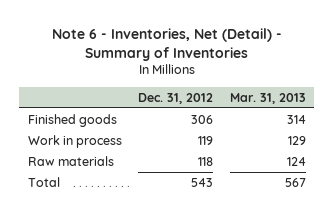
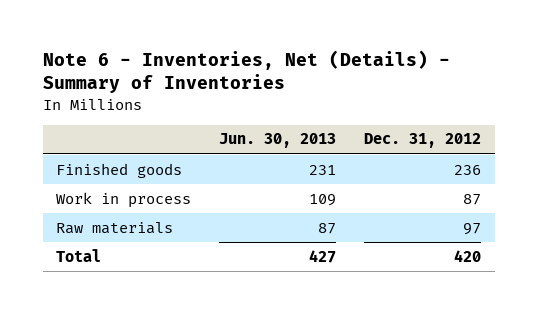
- Note 6 - Inventories, Net (Detail) - Summary of Inventories
+ Note 6 - Inventories, Net (Details) - Summary of Inventories
- | Dec. 31, 2012 | Mar. 31, 2013
+ | Jun. 30, 2013 | Dec. 31, 2012
- Finished goods | 306 | 314
- Work in process | 119 | 129
- Raw materials | 118 | 124
- Total | 543 | 567
+ Finished goods | 231 | 236
+ Work in process | 109 | 87
+ Raw materials | 87 | 97
+ Total | 427 | 420

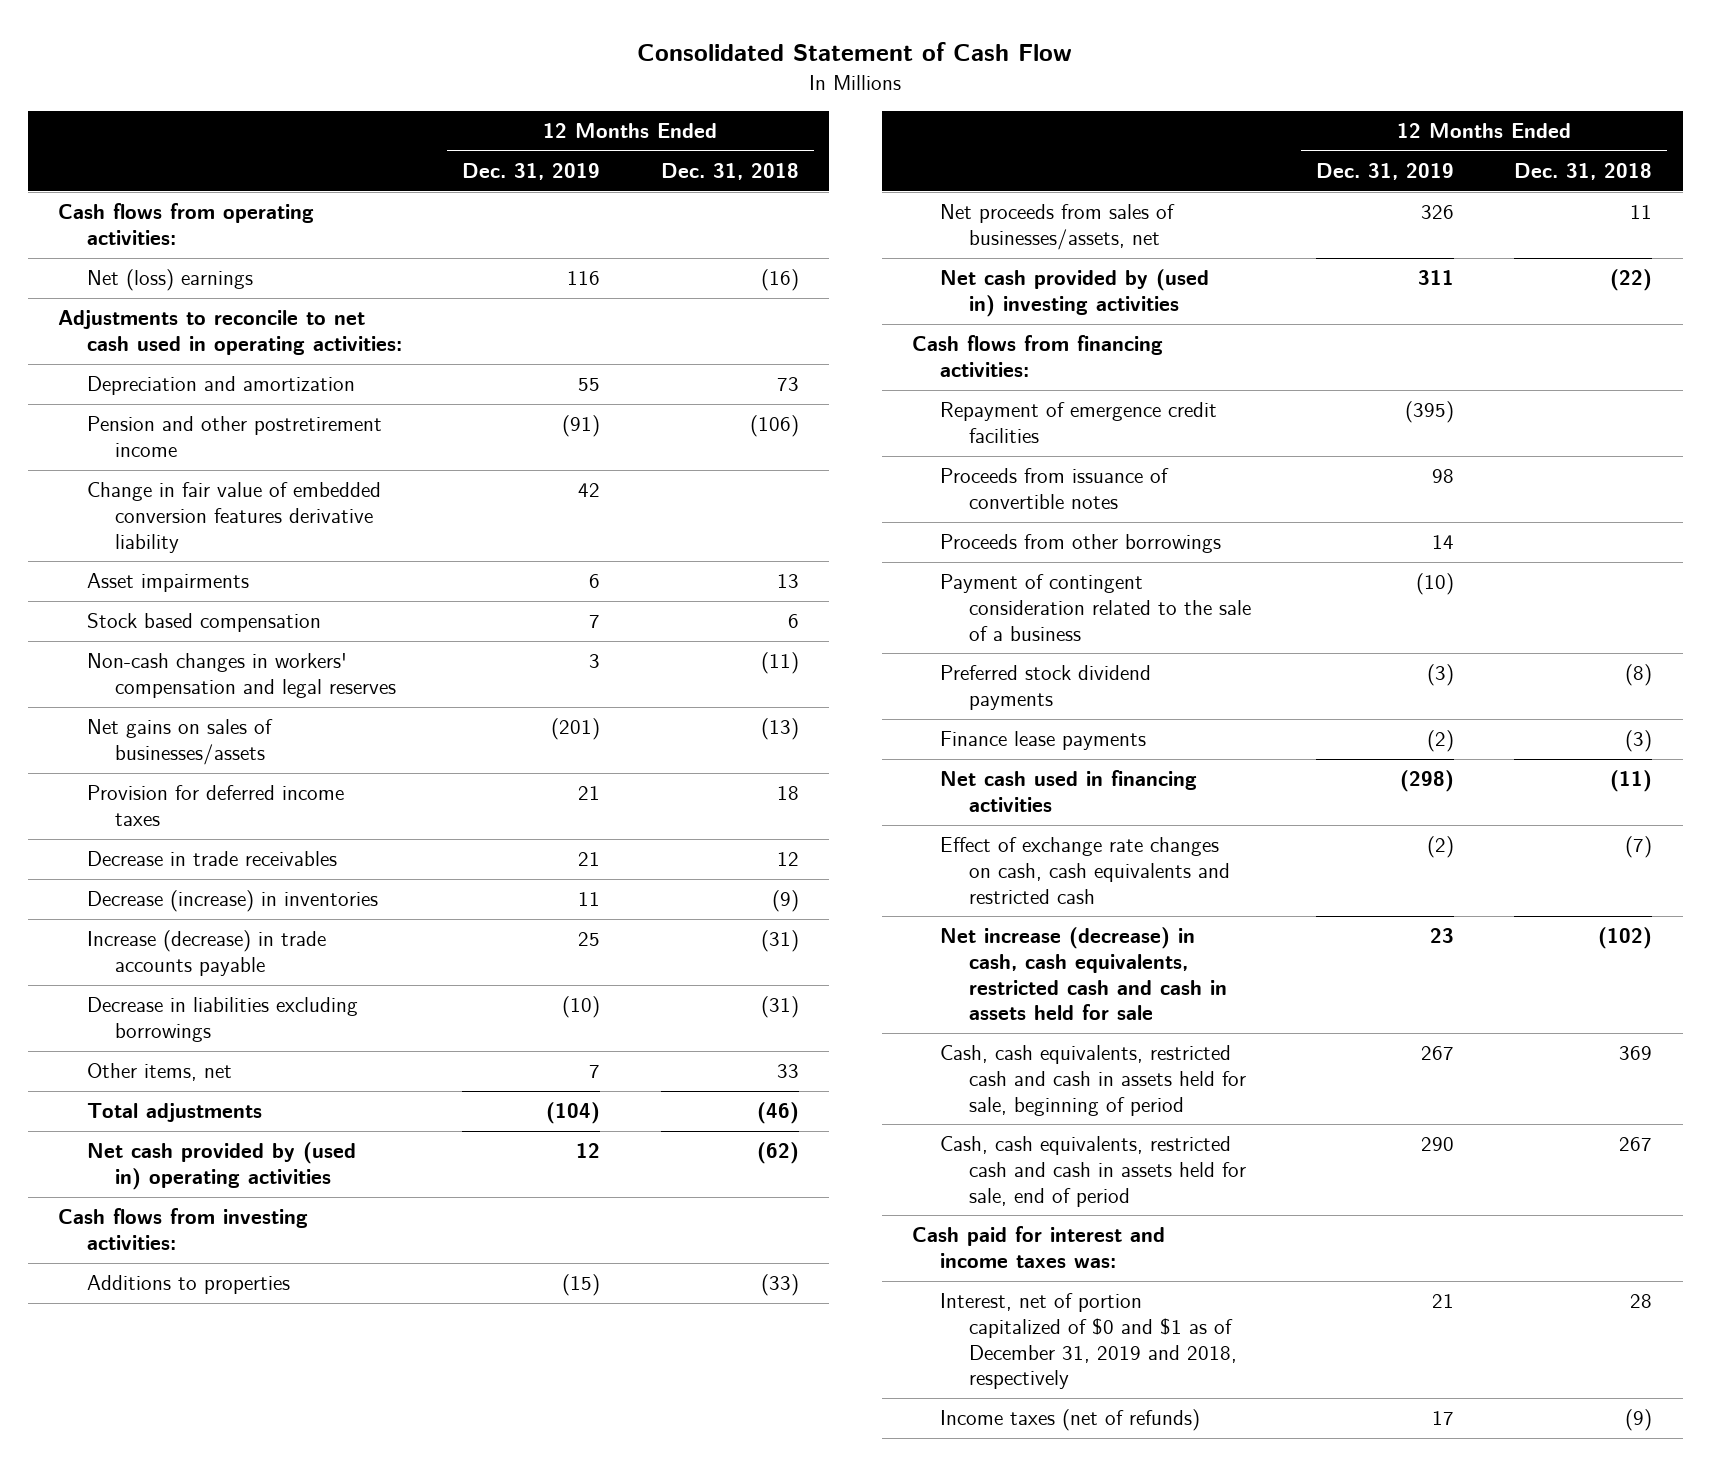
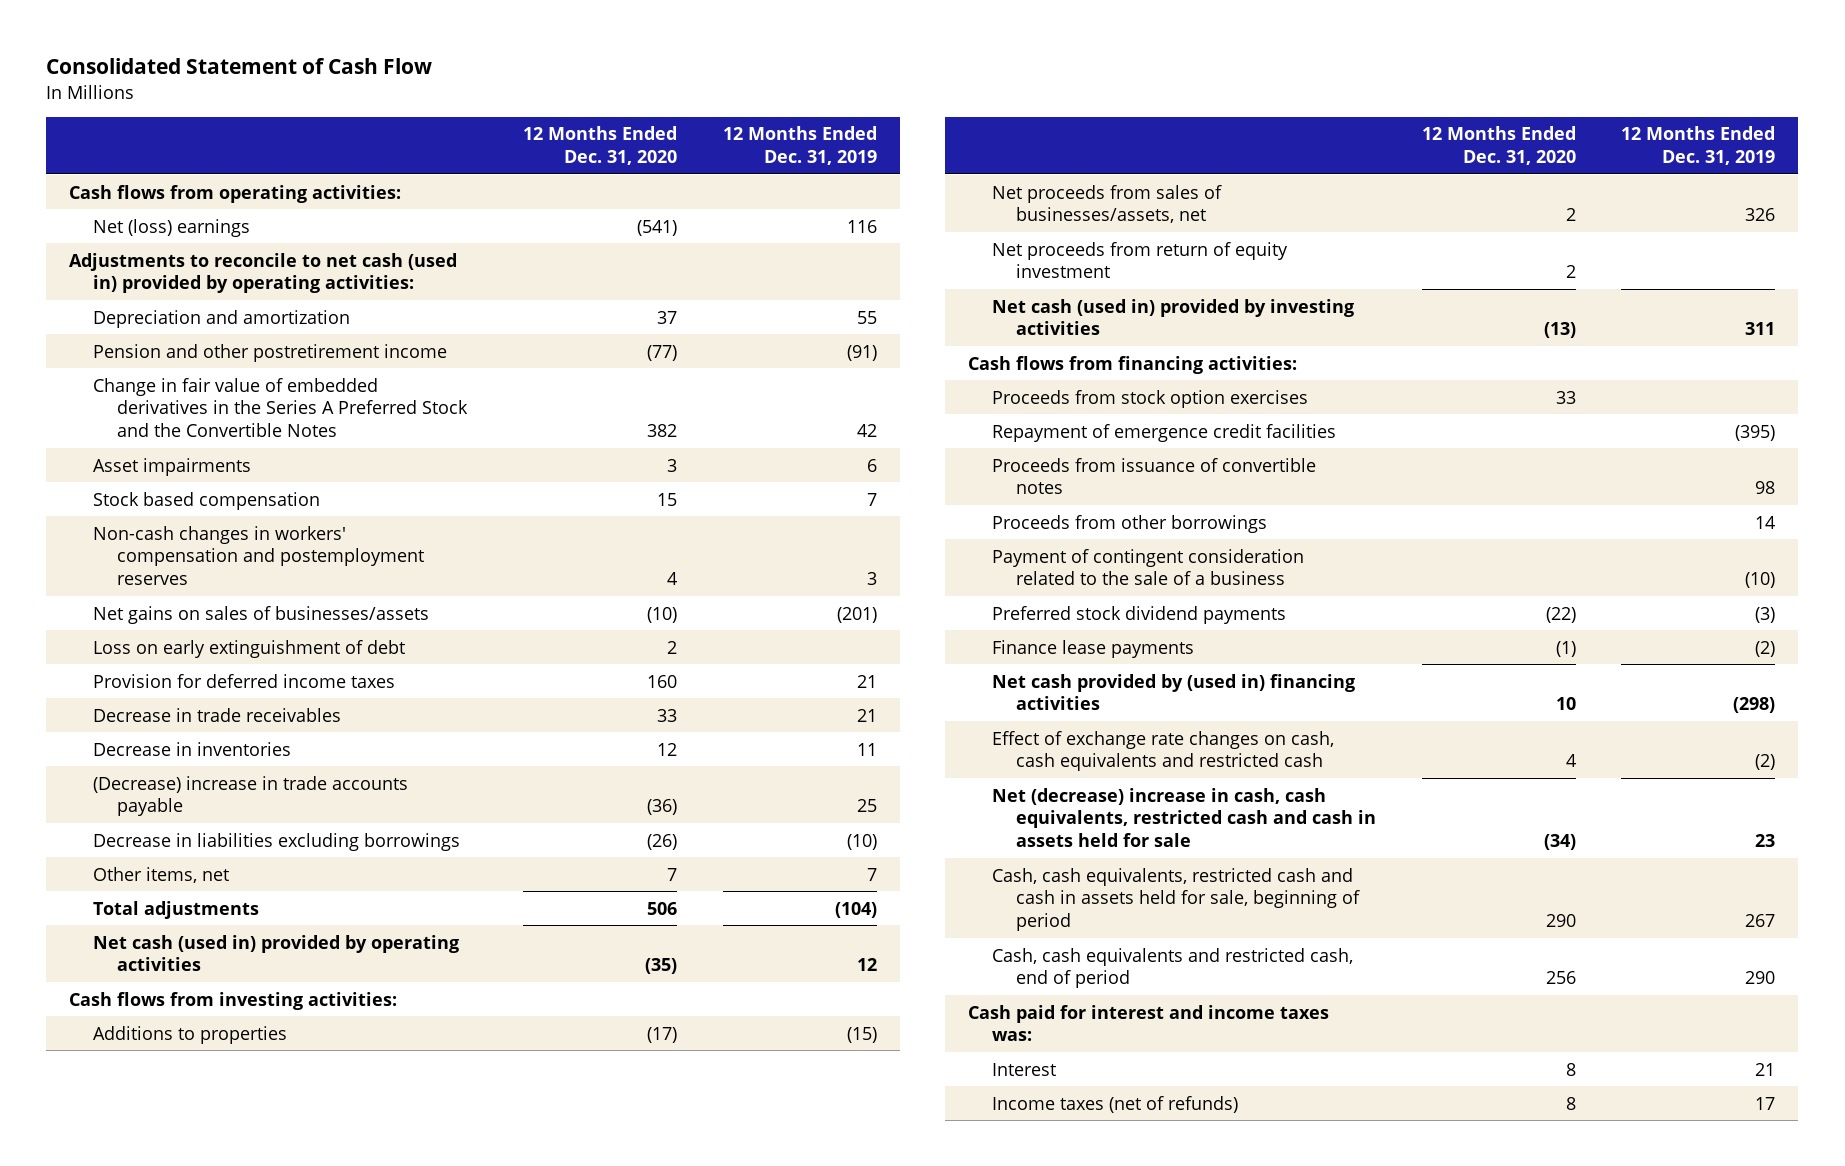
- | 12 Months Ended Dec. 31, 2019 | 12 Months Ended Dec. 31, 2018
+ | 12 Months Ended Dec. 31, 2020 | 12 Months Ended Dec. 31, 2019
- Adjustments to reconcile to net cash used in operating activities:
+ Adjustments to reconcile to net cash (used in) provided by operating activities:
- Change in fair value of embedded conversion features derivative liability | 42 |
+ Change in fair value of embedded derivatives in the Series A Preferred Stock and the Convertible Notes | 382 | 42
- Non-cash changes in workers' compensation and legal reserves | 3 | (11)
+ Non-cash changes in workers' compensation and postemployment reserves | 4 | 3
+ Loss on early extinguishment of debt | 2 |
- Decrease (increase) in inventories | 11 | (9)
- Increase (decrease) in trade accounts payable | 25 | (31)
+ Decrease in inventories | 12 | 11
+ (Decrease) increase in trade accounts payable | (36) | 25
- Net cash provided by (used in) operating activities | 12 | (62)
+ Net cash (used in) provided by operating activities | (35) | 12
- Net cash provided by (used in) investing activities | 311 | (22)
+ Net proceeds from return of equity investment | 2 |
+ Net cash (used in) provided by investing activities | (13) | 311
+ Proceeds from stock option exercises | 33 |
- Net cash used in financing activities | (298) | (11)
+ Net cash provided by (used in) financing activities | 10 | (298)
- Net increase (decrease) in cash, cash equivalents, restricted cash and cash in assets held for sale | 23 | (102)
+ Net (decrease) increase in cash, cash equivalents, restricted cash and cash in assets held for sale | (34) | 23
- Cash, cash equivalents, restricted cash and cash in assets held for sale, end of period | 290 | 267
+ Cash, cash equivalents and restricted cash, end of period | 256 | 290
- Interest, net of portion capitalized of $0 and $1 as of December 31, 2019 and 2018, respectively | 21 | 28
+ Interest | 8 | 21

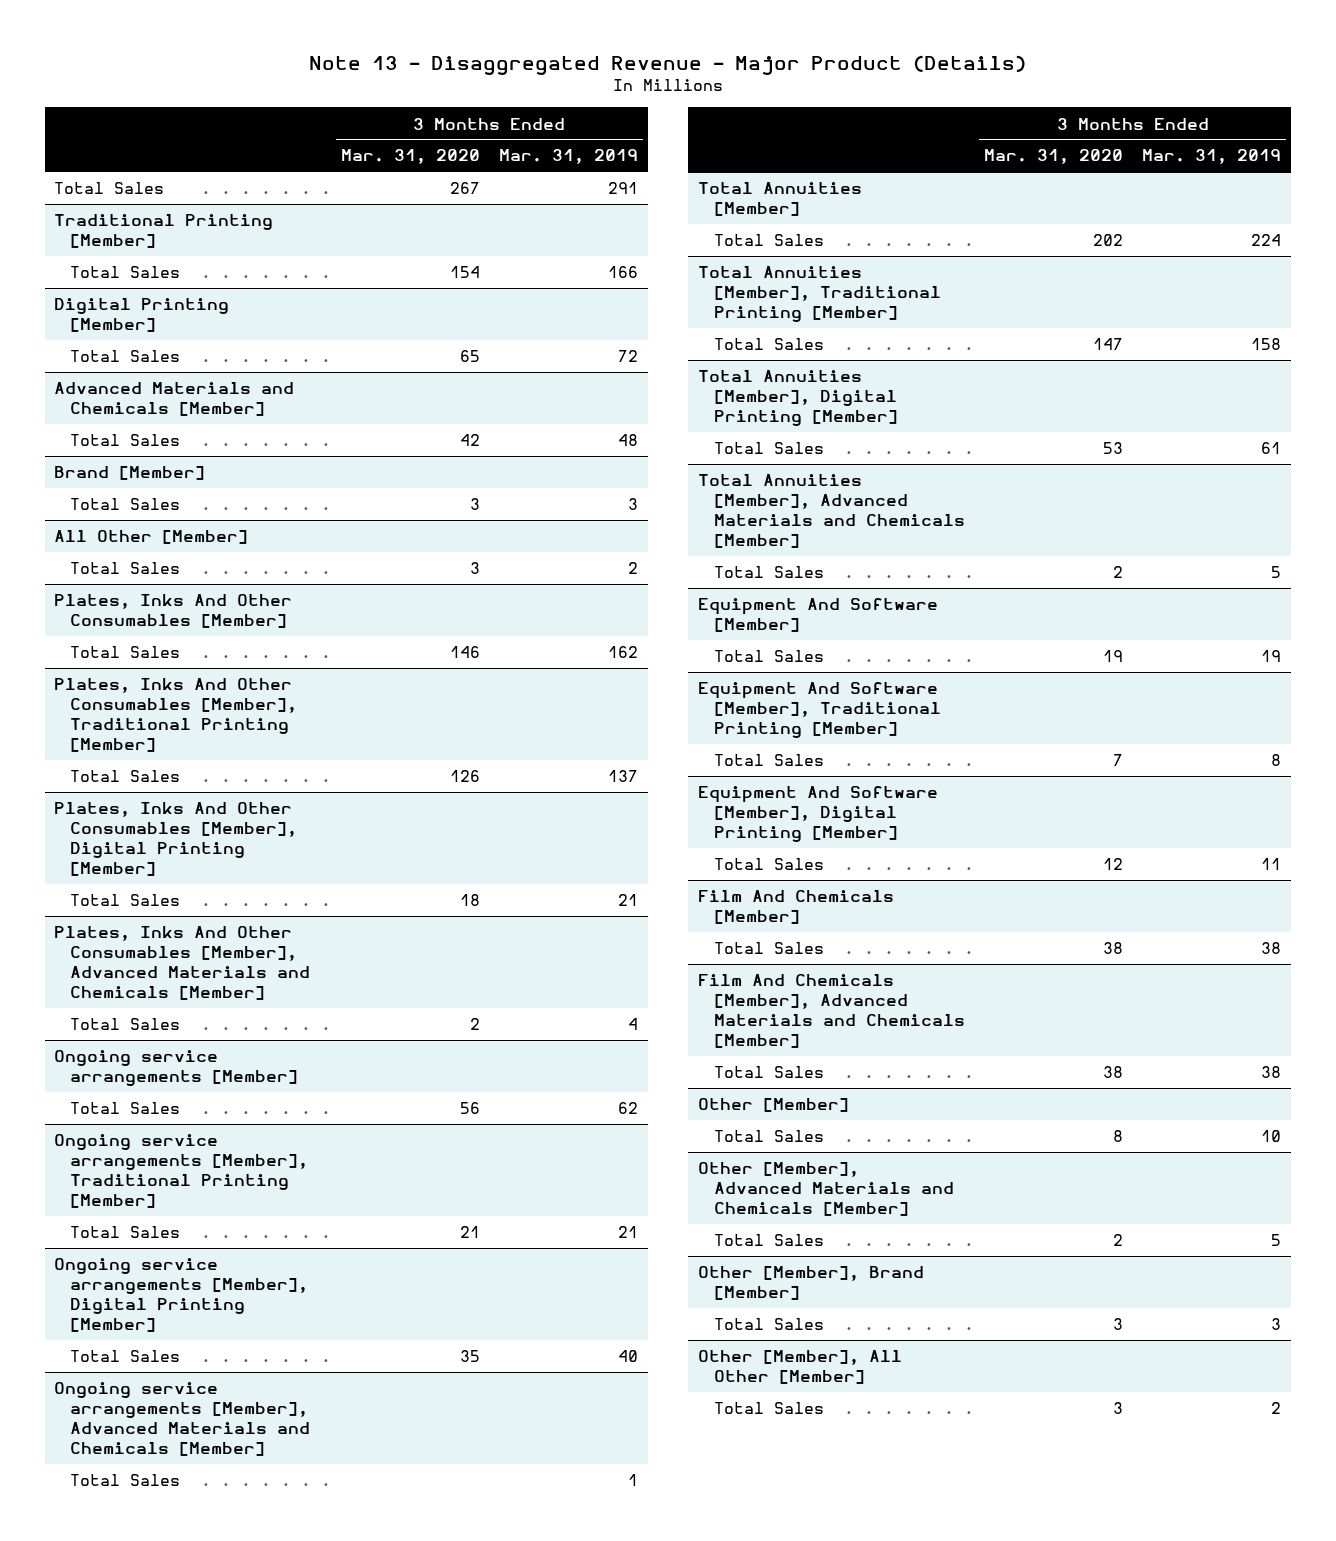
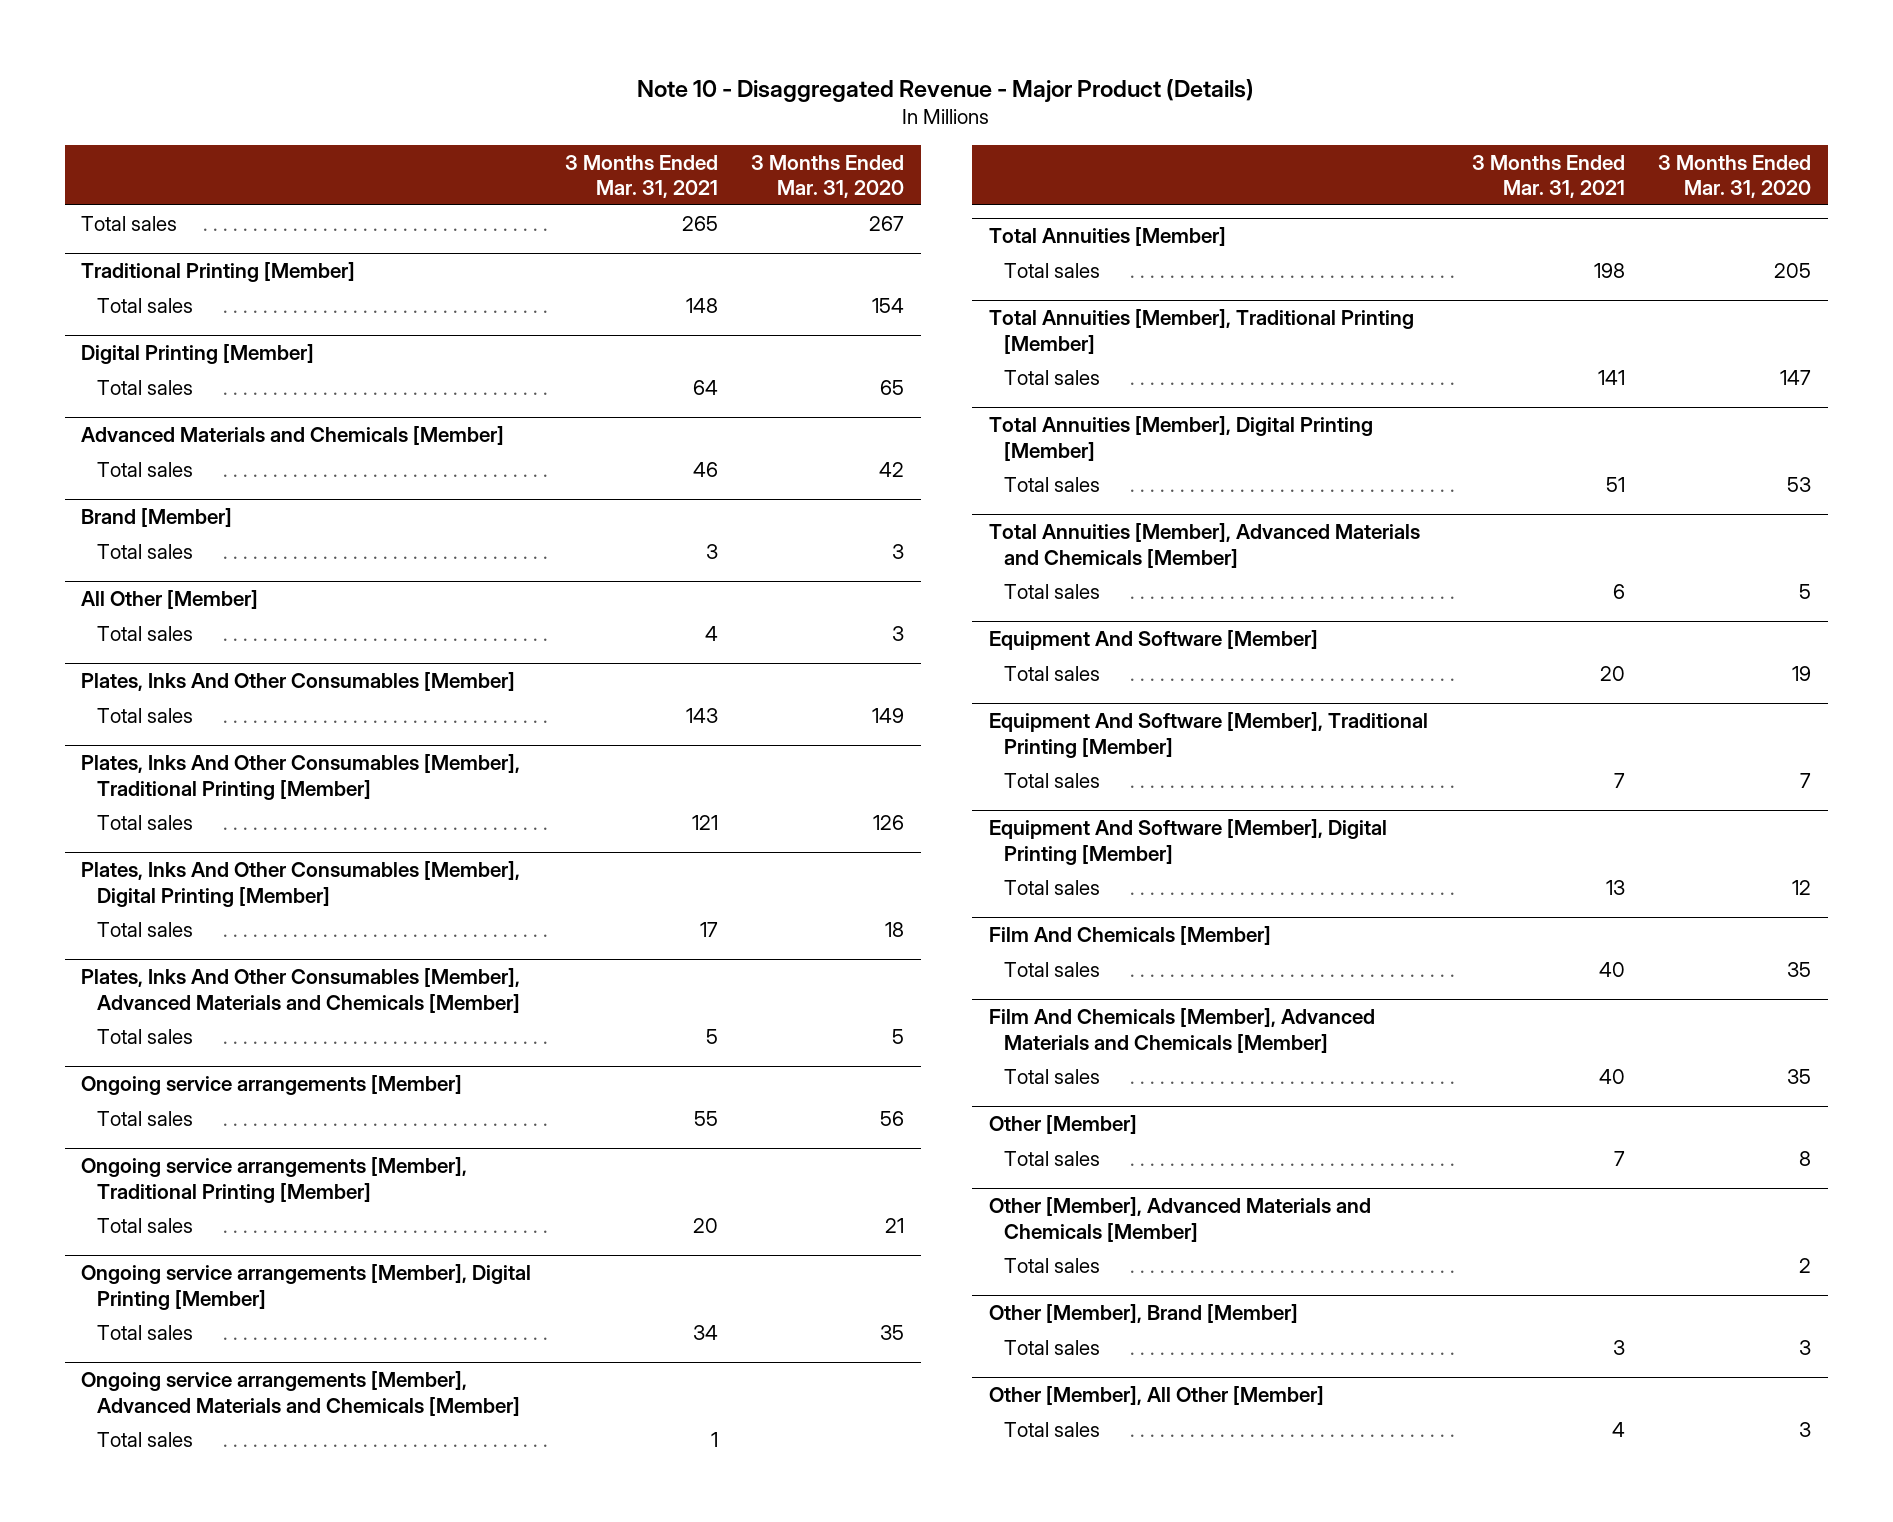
- Note 13 - Disaggregated Revenue - Major Product (Details)
+ Note 10 - Disaggregated Revenue - Major Product (Details)
- | 3 Months Ended Mar. 31, 2020 | 3 Months Ended Mar. 31, 2019
+ | 3 Months Ended Mar. 31, 2021 | 3 Months Ended Mar. 31, 2020
- Total Sales | 267 | 291
+ Total sales | 265 | 267
@ Traditional Printing [Member]
- Total Sales | 154 | 166
+ Total sales | 148 | 154
@ Digital Printing [Member]
- Total Sales | 65 | 72
+ Total sales | 64 | 65
@ Advanced Materials and Chemicals [Member]
- Total Sales | 42 | 48
+ Total sales | 46 | 42
@ Brand [Member]
- Total Sales | 3 | 3
+ Total sales | 3 | 3
@ All Other [Member]
- Total Sales | 3 | 2
+ Total sales | 4 | 3
@ Plates, Inks And Other Consumables [Member]
- Total Sales | 146 | 162
+ Total sales | 143 | 149
@ Plates, Inks And Other Consumables [Member], Traditional Printing [Member]
- Total Sales | 126 | 137
+ Total sales | 121 | 126
@ Plates, Inks And Other Consumables [Member], Digital Printing [Member]
- Total Sales | 18 | 21
+ Total sales | 17 | 18
@ Plates, Inks And Other Consumables [Member], Advanced Materials and Chemicals [Member]
- Total Sales | 2 | 4
+ Total sales | 5 | 5
@ Ongoing service arrangements [Member]
- Total Sales | 56 | 62
+ Total sales | 55 | 56
@ Ongoing service arrangements [Member], Traditional Printing [Member]
- Total Sales | 21 | 21
+ Total sales | 20 | 21
@ Ongoing service arrangements [Member], Digital Printing [Member]
- Total Sales | 35 | 40
+ Total sales | 34 | 35
@ Ongoing service arrangements [Member], Advanced Materials and Chemicals [Member]
- Total Sales | | 1
+ Total sales | 1 |
@ Total Annuities [Member]
- Total Sales | 202 | 224
+ Total sales | 198 | 205
@ Total Annuities [Member], Traditional Printing [Member]
- Total Sales | 147 | 158
+ Total sales | 141 | 147
@ Total Annuities [Member], Digital Printing [Member]
- Total Sales | 53 | 61
+ Total sales | 51 | 53
@ Total Annuities [Member], Advanced Materials and Chemicals [Member]
- Total Sales | 2 | 5
+ Total sales | 6 | 5
@ Equipment And Software [Member]
- Total Sales | 19 | 19
+ Total sales | 20 | 19
@ Equipment And Software [Member], Traditional Printing [Member]
- Total Sales | 7 | 8
+ Total sales | 7 | 7
@ Equipment And Software [Member], Digital Printing [Member]
- Total Sales | 12 | 11
+ Total sales | 13 | 12
@ Film And Chemicals [Member]
- Total Sales | 38 | 38
+ Total sales | 40 | 35
@ Film And Chemicals [Member], Advanced Materials and Chemicals [Member]
- Total Sales | 38 | 38
+ Total sales | 40 | 35
@ Other [Member]
- Total Sales | 8 | 10
+ Total sales | 7 | 8
@ Other [Member], Advanced Materials and Chemicals [Member]
- Total Sales | 2 | 5
+ Total sales | | 2
@ Other [Member], Brand [Member]
- Total Sales | 3 | 3
+ Total sales | 3 | 3
@ Other [Member], All Other [Member]
- Total Sales | 3 | 2
+ Total sales | 4 | 3

